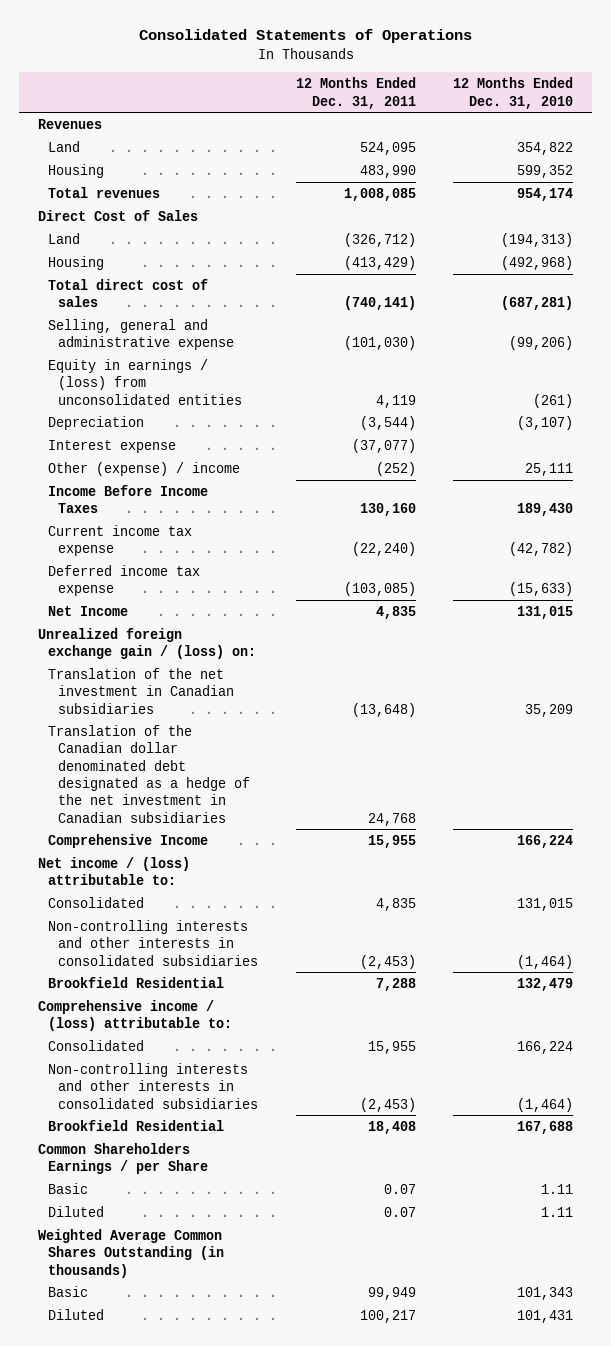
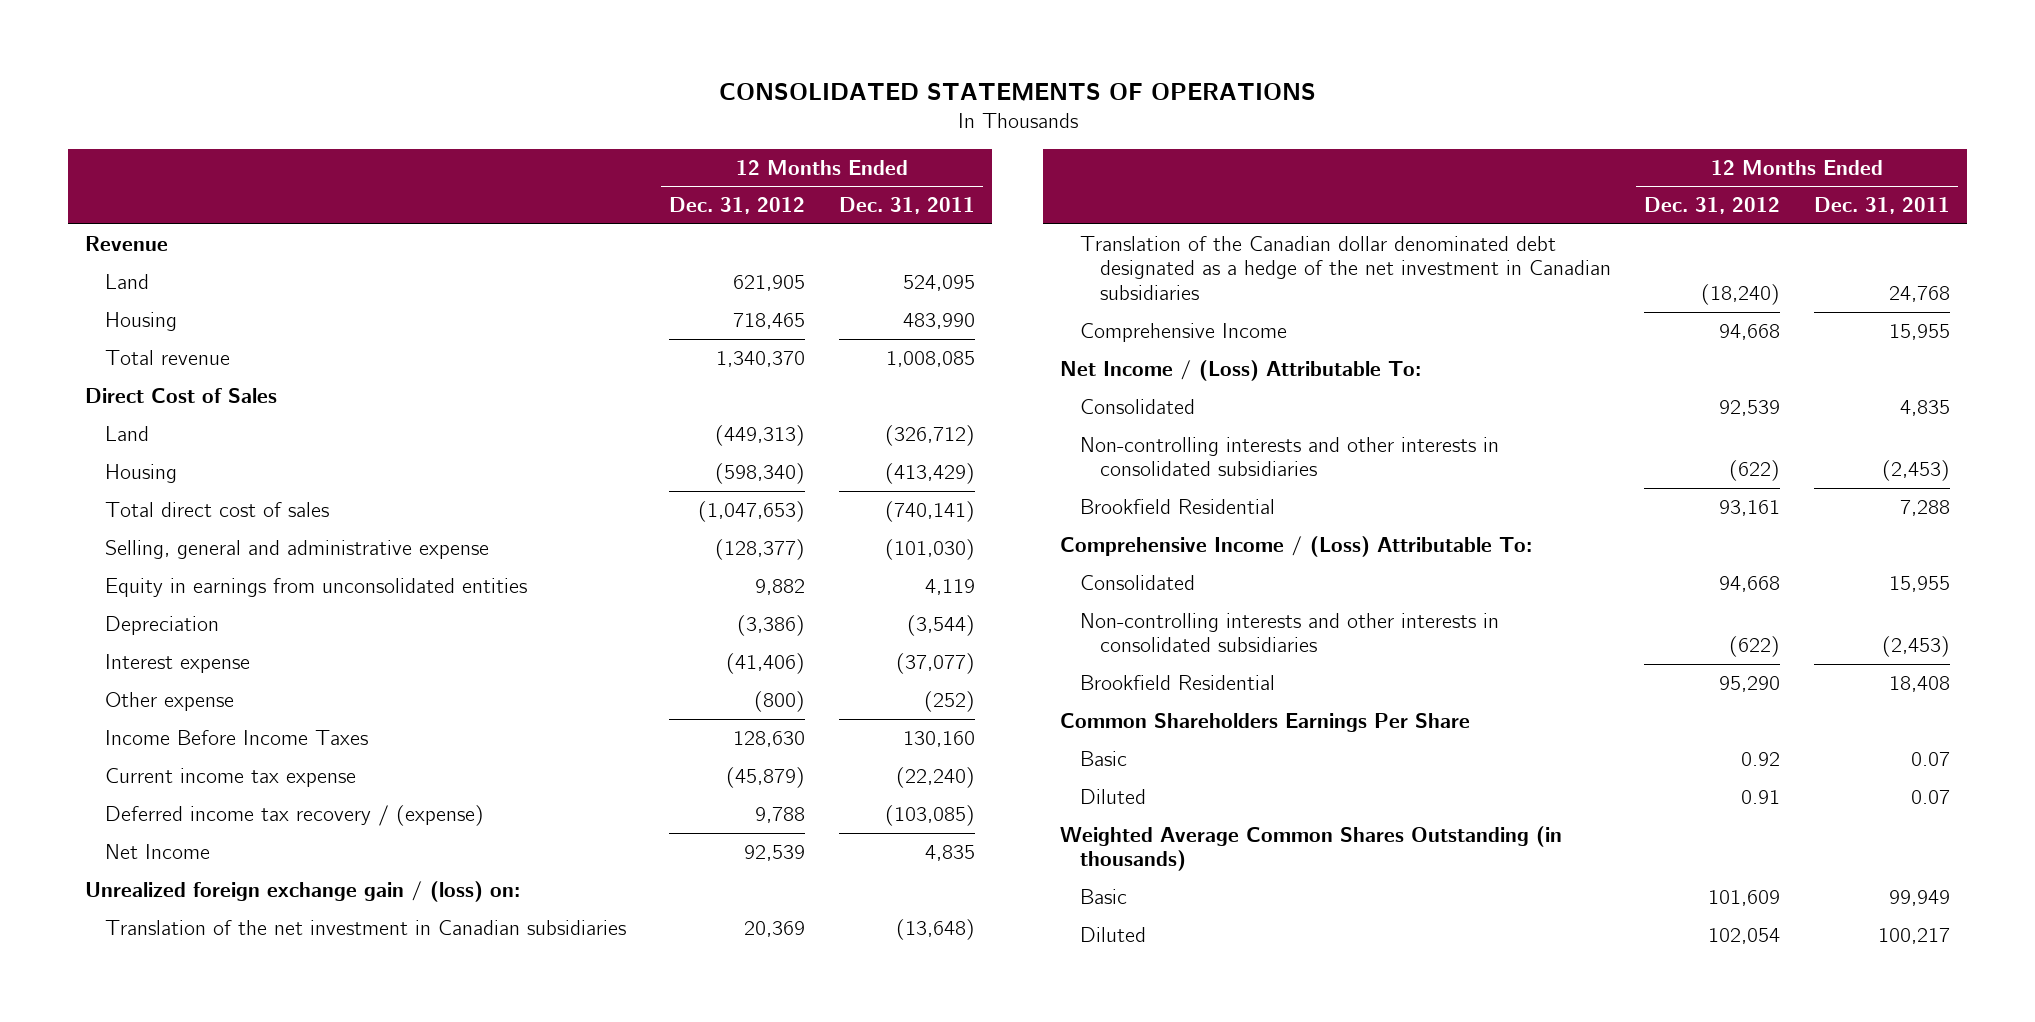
- Consolidated Statements of Operations
+ CONSOLIDATED STATEMENTS OF OPERATIONS
- | 12 Months Ended Dec. 31, 2011 | 12 Months Ended Dec. 31, 2010
+ | 12 Months Ended Dec. 31, 2012 | 12 Months Ended Dec. 31, 2011
- Revenues
+ Revenue
- Total revenues | 1,008,085 | 954,174
+ Total revenue | 1,340,370 | 1,008,085
- Equity in earnings / (loss) from unconsolidated entities | 4,119 | (261)
+ Equity in earnings from unconsolidated entities | 9,882 | 4,119
- Other (expense) / income | (252) | 25,111
+ Other expense | (800) | (252)
- Deferred income tax expense | (103,085) | (15,633)
+ Deferred income tax recovery / (expense) | 9,788 | (103,085)
- Net income / (loss) attributable to:
+ Net Income / (Loss) Attributable To:
- Comprehensive income / (loss) attributable to:
+ Comprehensive Income / (Loss) Attributable To:
- Common Shareholders Earnings / per Share
+ Common Shareholders Earnings Per Share

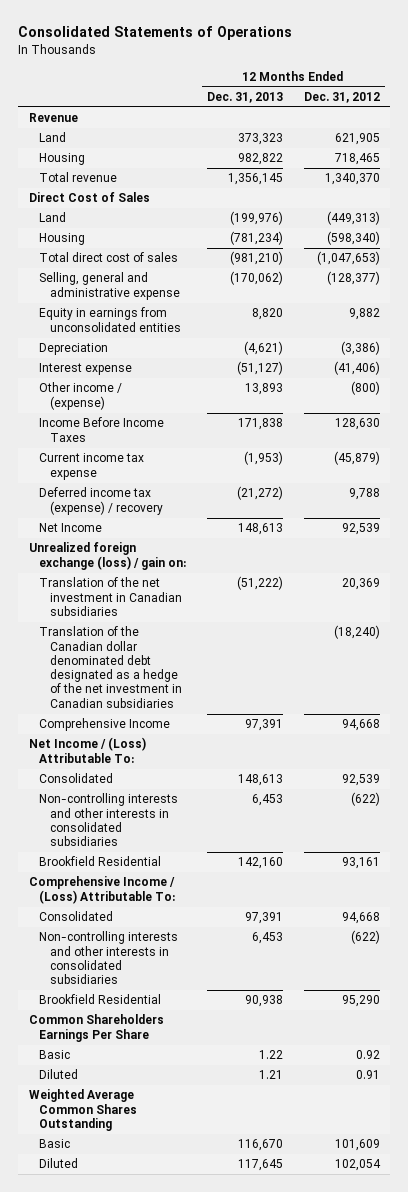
- CONSOLIDATED STATEMENTS OF OPERATIONS
+ Consolidated Statements of Operations
- | 12 Months Ended Dec. 31, 2012 | 12 Months Ended Dec. 31, 2011
+ | 12 Months Ended Dec. 31, 2013 | 12 Months Ended Dec. 31, 2012
- Other expense | (800) | (252)
+ Other income / (expense) | 13,893 | (800)
- Deferred income tax recovery / (expense) | 9,788 | (103,085)
+ Deferred income tax (expense) / recovery | (21,272) | 9,788
- Unrealized foreign exchange gain / (loss) on:
+ Unrealized foreign exchange (loss) / gain on:
- Weighted Average Common Shares Outstanding (in thousands)
+ Weighted Average Common Shares Outstanding

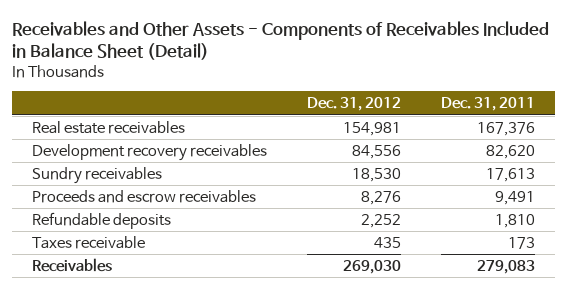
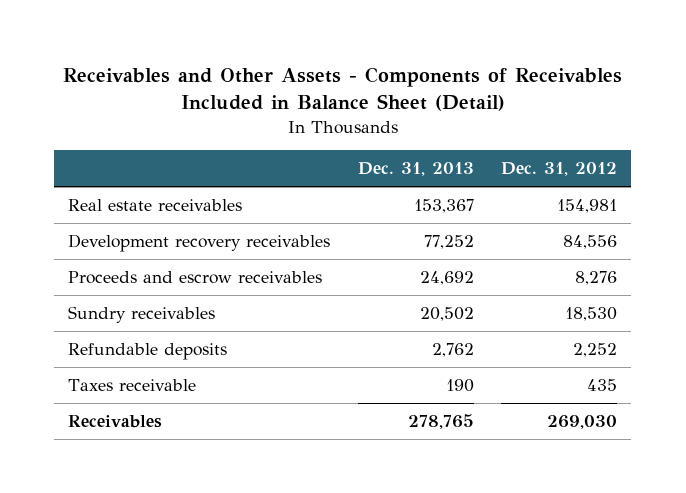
- | Dec. 31, 2012 | Dec. 31, 2011
+ | Dec. 31, 2013 | Dec. 31, 2012
moved down: Sundry receivables | 20,502 | 18,530

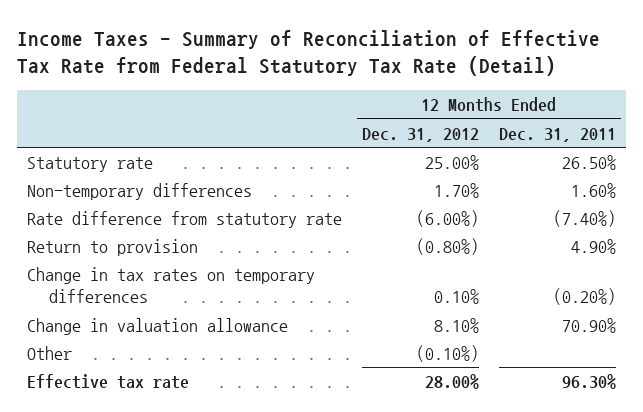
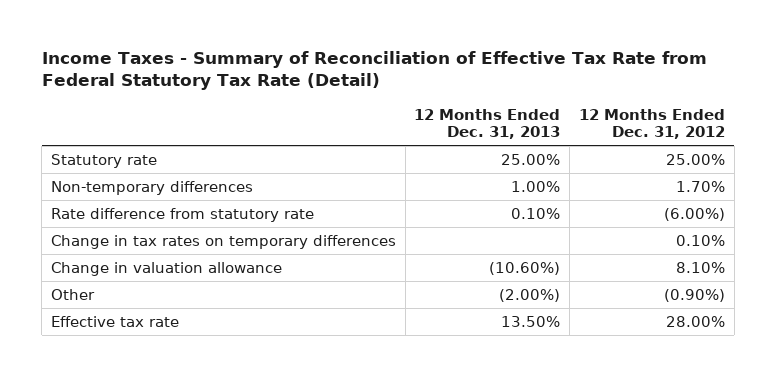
- | 12 Months Ended Dec. 31, 2012 | 12 Months Ended Dec. 31, 2011
+ | 12 Months Ended Dec. 31, 2013 | 12 Months Ended Dec. 31, 2012
- Return to provision | (0.80%) | 4.90%
- Other | (0.10%) |
+ Other | (2.00%) | (0.90%)

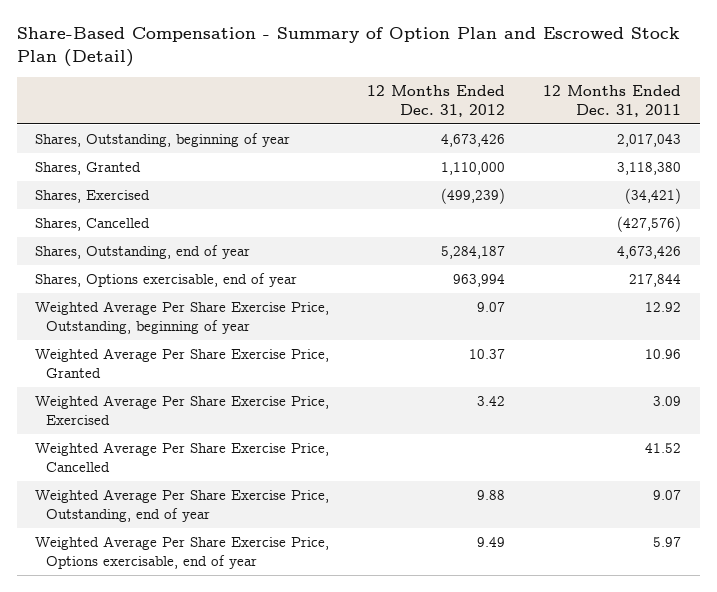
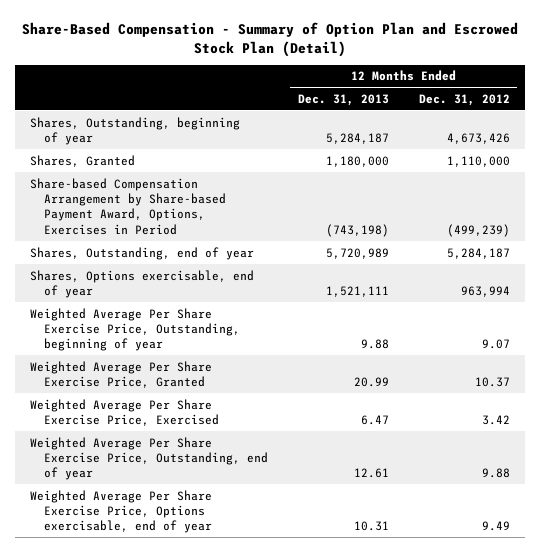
- | 12 Months Ended Dec. 31, 2012 | 12 Months Ended Dec. 31, 2011
+ | 12 Months Ended Dec. 31, 2013 | 12 Months Ended Dec. 31, 2012
- Shares, Exercised | (499,239) | (34,421)
- Shares, Cancelled | | (427,576)
+ Share-based Compensation Arrangement by Share-based Payment Award, Options, Exercises in Period | (743,198) | (499,239)
- Weighted Average Per Share Exercise Price, Cancelled | | 41.52

